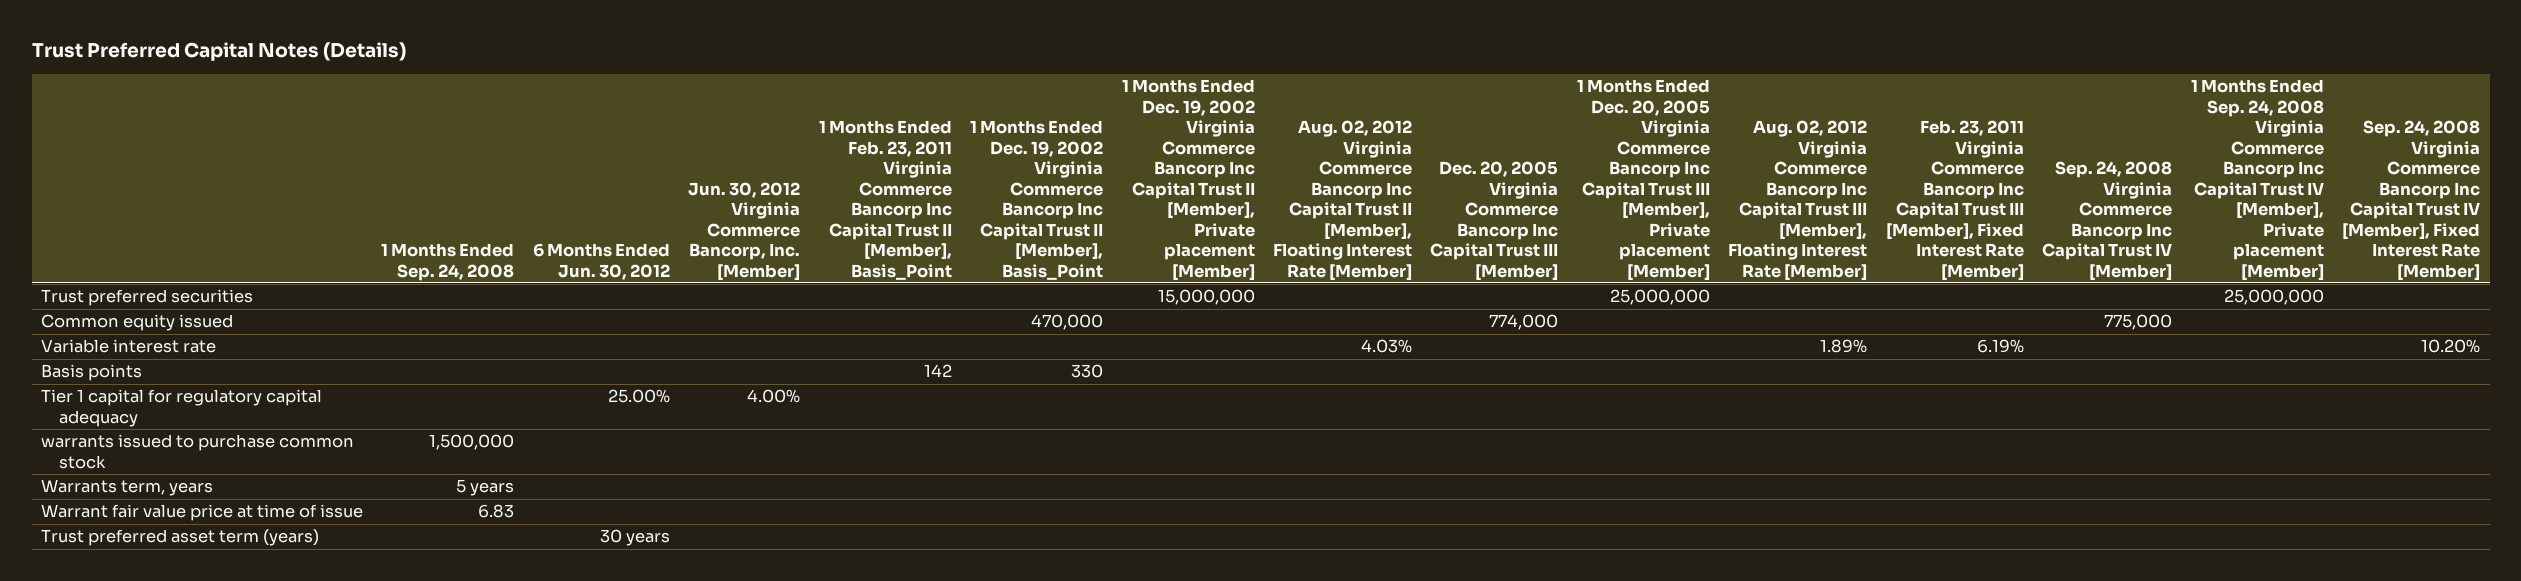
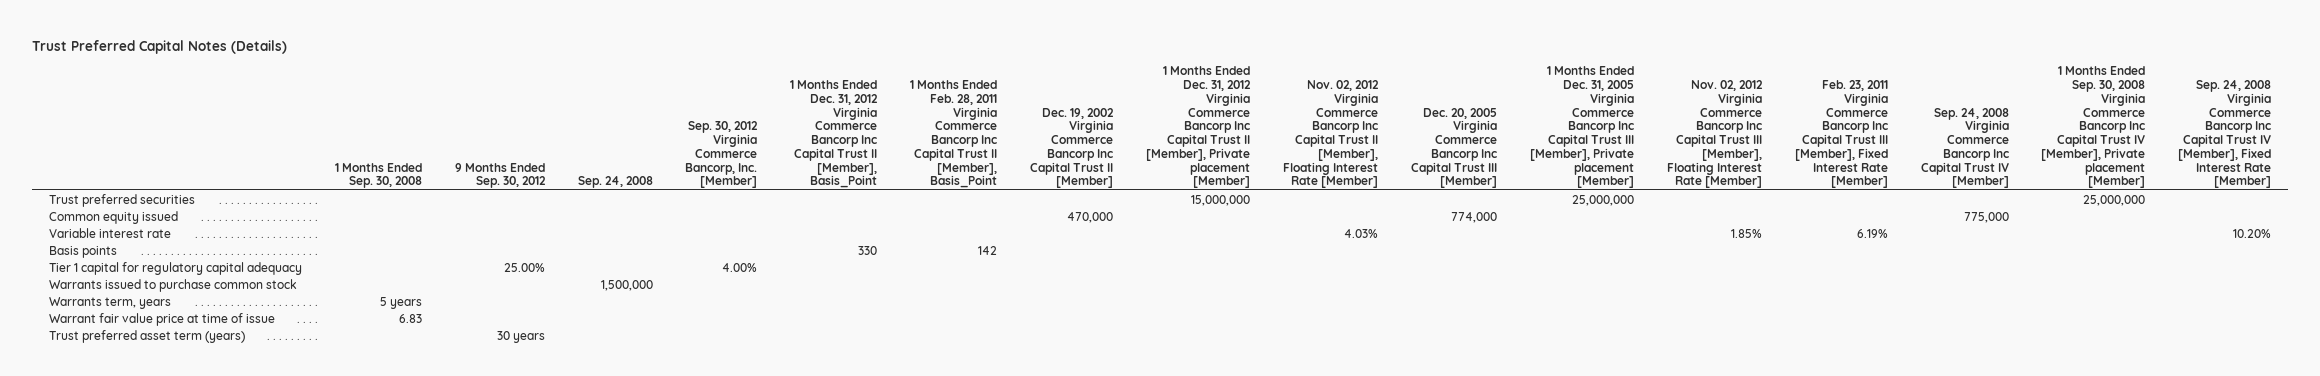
- | 1 Months Ended Sep. 24, 2008 | 6 Months Ended Jun. 30, 2012 | Jun. 30, 2012 Virginia Commerce Bancorp, Inc. [Member] | 1 Months Ended Feb. 23, 2011 Virginia Commerce Bancorp Inc Capital Trust II [Member], Basis_Point | 1 Months Ended Dec. 19, 2002 Virginia Commerce Bancorp Inc Capital Trust II [Member], Basis_Point | 1 Months Ended Dec. 19, 2002 Virginia Commerce Bancorp Inc Capital Trust II [Member], Private placement [Member] | Aug. 02, 2012 Virginia Commerce Bancorp Inc Capital Trust II [Member], Floating Interest Rate [Member] | Dec. 20, 2005 Virginia Commerce Bancorp Inc Capital Trust III [Member] | 1 Months Ended Dec. 20, 2005 Virginia Commerce Bancorp Inc Capital Trust III [Member], Private placement [Member] | Aug. 02, 2012 Virginia Commerce Bancorp Inc Capital Trust III [Member], Floating Interest Rate [Member] | Feb. 23, 2011 Virginia Commerce Bancorp Inc Capital Trust III [Member], Fixed Interest Rate [Member] | Sep. 24, 2008 Virginia Commerce Bancorp Inc Capital Trust IV [Member] | 1 Months Ended Sep. 24, 2008 Virginia Commerce Bancorp Inc Capital Trust IV [Member], Private placement [Member] | Sep. 24, 2008 Virginia Commerce Bancorp Inc Capital Trust IV [Member], Fixed Interest Rate [Member]
+ | 1 Months Ended Sep. 30, 2008 | 9 Months Ended Sep. 30, 2012 | Sep. 24, 2008 | Sep. 30, 2012 Virginia Commerce Bancorp, Inc. [Member] | 1 Months Ended Dec. 31, 2012 Virginia Commerce Bancorp Inc Capital Trust II [Member], Basis_Point | 1 Months Ended Feb. 28, 2011 Virginia Commerce Bancorp Inc Capital Trust II [Member], Basis_Point | Dec. 19, 2002 Virginia Commerce Bancorp Inc Capital Trust II [Member] | 1 Months Ended Dec. 31, 2012 Virginia Commerce Bancorp Inc Capital Trust II [Member], Private placement [Member] | Nov. 02, 2012 Virginia Commerce Bancorp Inc Capital Trust II [Member], Floating Interest Rate [Member] | Dec. 20, 2005 Virginia Commerce Bancorp Inc Capital Trust III [Member] | 1 Months Ended Dec. 31, 2005 Virginia Commerce Bancorp Inc Capital Trust III [Member], Private placement [Member] | Nov. 02, 2012 Virginia Commerce Bancorp Inc Capital Trust III [Member], Floating Interest Rate [Member] | Feb. 23, 2011 Virginia Commerce Bancorp Inc Capital Trust III [Member], Fixed Interest Rate [Member] | Sep. 24, 2008 Virginia Commerce Bancorp Inc Capital Trust IV [Member] | 1 Months Ended Sep. 30, 2008 Virginia Commerce Bancorp Inc Capital Trust IV [Member], Private placement [Member] | Sep. 24, 2008 Virginia Commerce Bancorp Inc Capital Trust IV [Member], Fixed Interest Rate [Member]
- warrants issued to purchase common stock | 1,500,000 | | | | | | | | | | | | |
+ Warrants issued to purchase common stock | | | 1,500,000 | | | | | | | | | | | | |

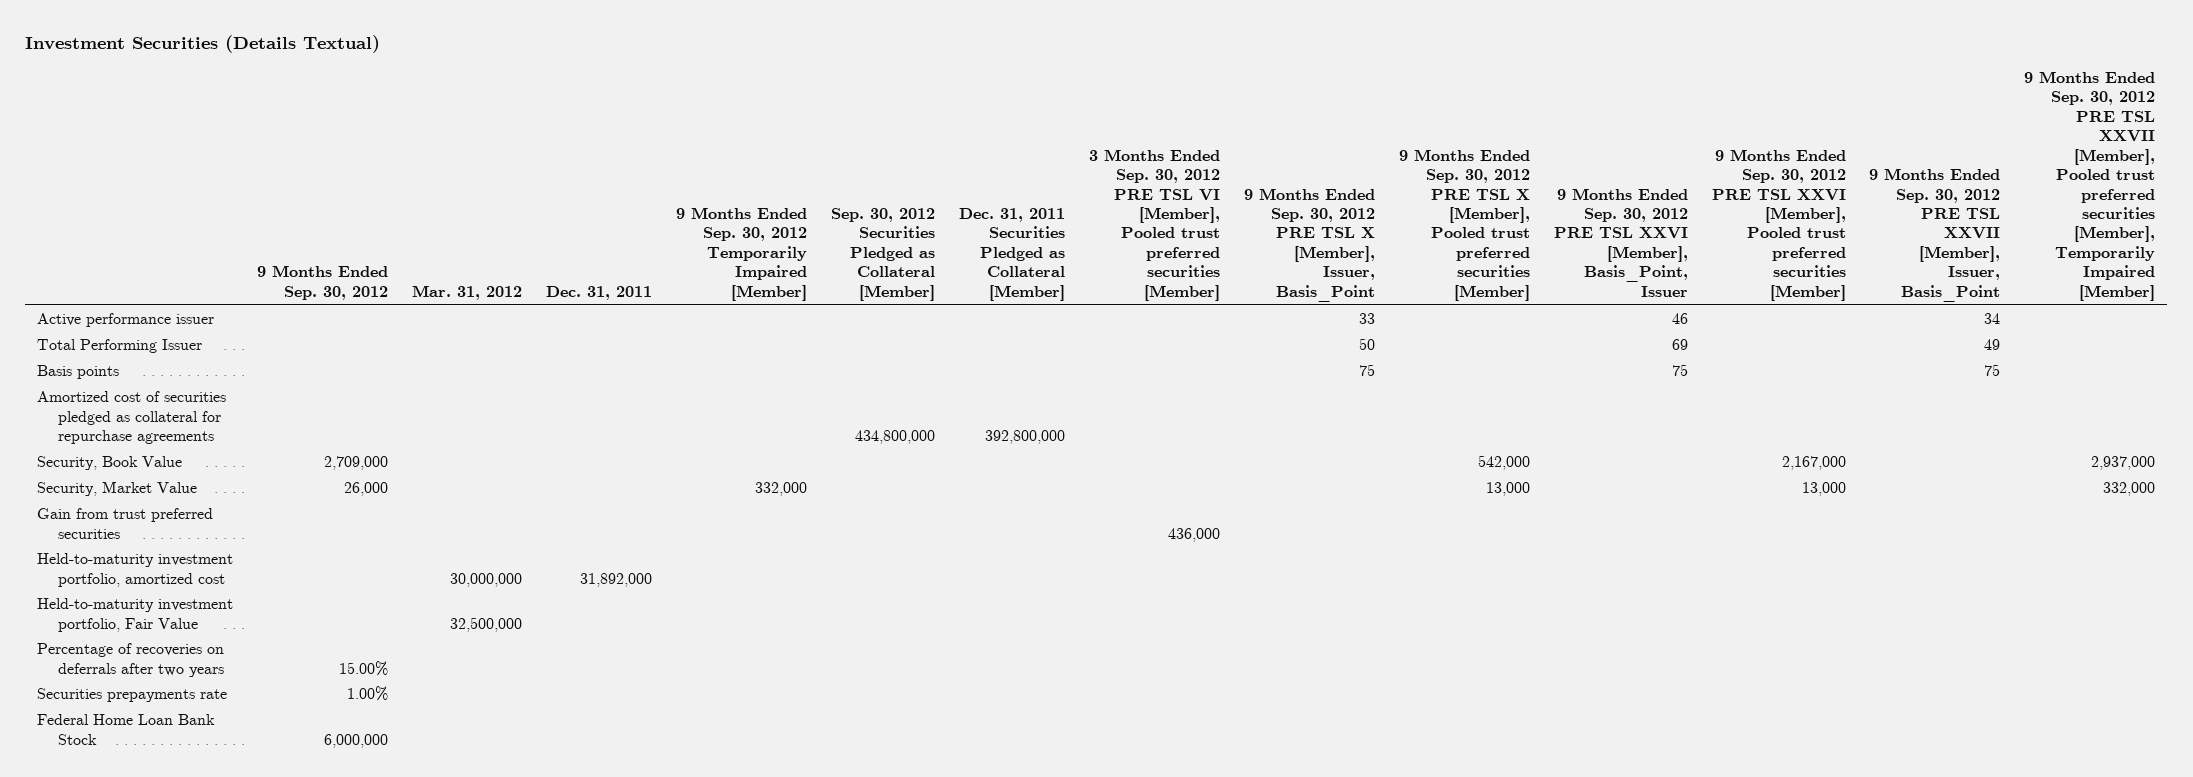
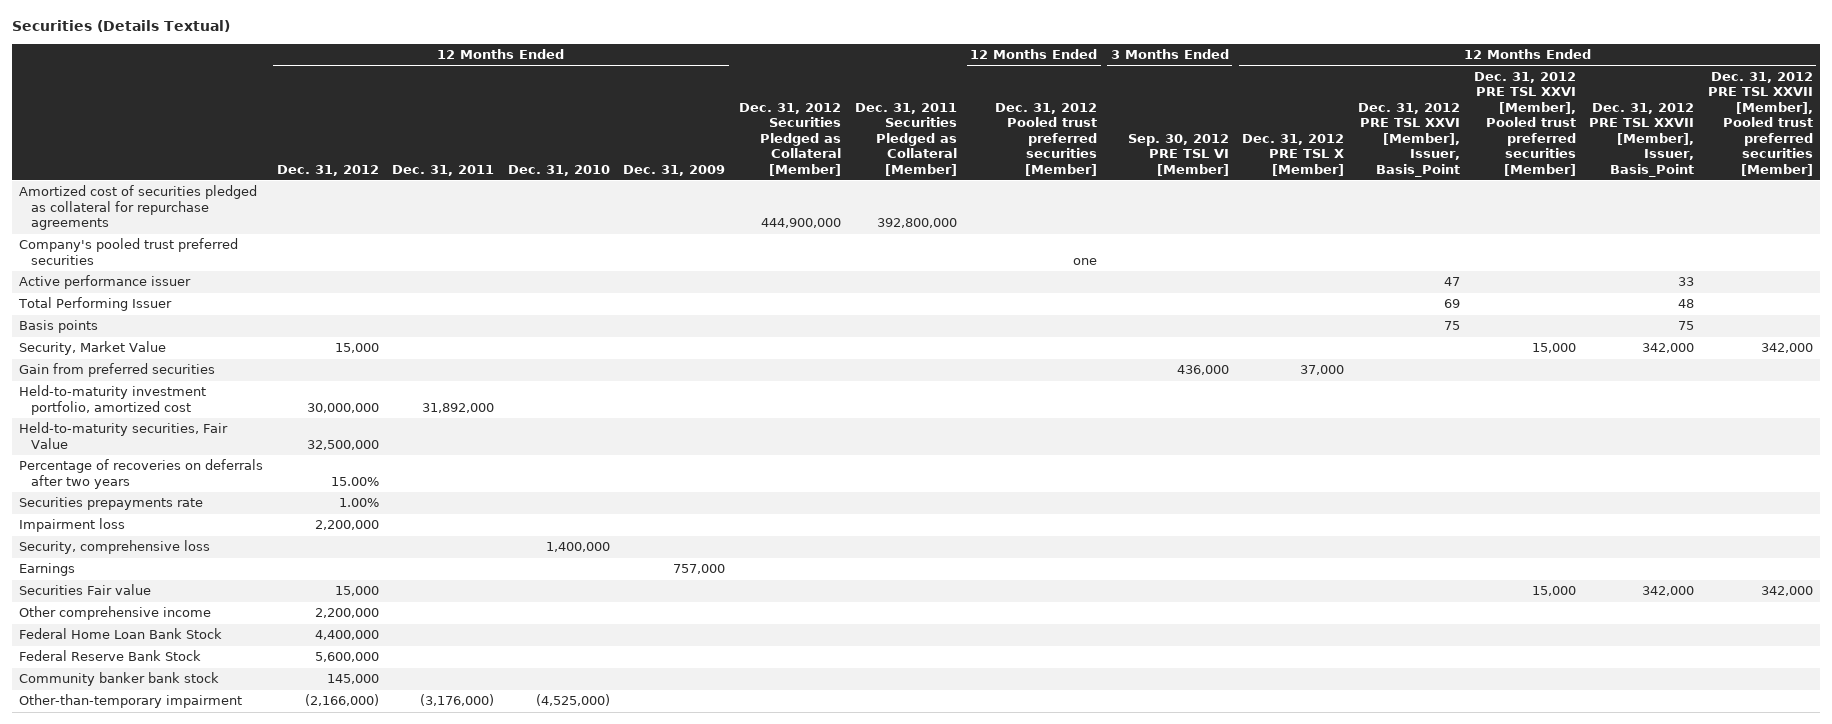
- Investment Securities (Details Textual)
+ Securities (Details Textual)
- | 9 Months Ended Sep. 30, 2012 | Mar. 31, 2012 | Dec. 31, 2011 | 9 Months Ended Sep. 30, 2012 Temporarily Impaired [Member] | Sep. 30, 2012 Securities Pledged as Collateral [Member] | Dec. 31, 2011 Securities Pledged as Collateral [Member] | 3 Months Ended Sep. 30, 2012 PRE TSL VI [Member], Pooled trust preferred securities [Member] | 9 Months Ended Sep. 30, 2012 PRE TSL X [Member], Issuer, Basis_Point | 9 Months Ended Sep. 30, 2012 PRE TSL X [Member], Pooled trust preferred securities [Member] | 9 Months Ended Sep. 30, 2012 PRE TSL XXVI [Member], Basis_Point, Issuer | 9 Months Ended Sep. 30, 2012 PRE TSL XXVI [Member], Pooled trust preferred securities [Member] | 9 Months Ended Sep. 30, 2012 PRE TSL XXVII [Member], Issuer, Basis_Point | 9 Months Ended Sep. 30, 2012 PRE TSL XXVII [Member], Pooled trust preferred securities [Member], Temporarily Impaired [Member]
+ | 12 Months Ended Dec. 31, 2012 | 12 Months Ended Dec. 31, 2011 | 12 Months Ended Dec. 31, 2010 | 12 Months Ended Dec. 31, 2009 | Dec. 31, 2012 Securities Pledged as Collateral [Member] | Dec. 31, 2011 Securities Pledged as Collateral [Member] | 12 Months Ended Dec. 31, 2012 Pooled trust preferred securities [Member] | 3 Months Ended Sep. 30, 2012 PRE TSL VI [Member] | 12 Months Ended Dec. 31, 2012 PRE TSL X [Member] | 12 Months Ended Dec. 31, 2012 PRE TSL XXVI [Member], Issuer, Basis_Point | 12 Months Ended Dec. 31, 2012 PRE TSL XXVI [Member], Pooled trust preferred securities [Member] | 12 Months Ended Dec. 31, 2012 PRE TSL XXVII [Member], Issuer, Basis_Point | 12 Months Ended Dec. 31, 2012 PRE TSL XXVII [Member], Pooled trust preferred securities [Member]
moved up: Amortized cost of securities pledged as collateral for repurchase agreements | | | | | 444,900,000 | 392,800,000 | | | | | | |
+ Company's pooled trust preferred securities | | | | | | | one | | | | | |
- Security, Book Value | 2,709,000 | | | | | | | | 542,000 | | 2,167,000 | | 2,937,000
- Gain from trust preferred securities | | | | | | | 436,000 | | | | | |
+ Gain from preferred securities | | | | | | | | 436,000 | 37,000 | | | |
- Held-to-maturity investment portfolio, Fair Value | | 32,500,000 | | | | | | | | | | |
+ Held-to-maturity securities, Fair Value | 32,500,000 | | | | | | | | | | | |
+ Impairment loss | 2,200,000 | | | | | | | | | | | |
+ Security, comprehensive loss | | | 1,400,000 | | | | | | | | | |
+ Earnings | | | | 757,000 | | | | | | | | |
+ Securities Fair value | 15,000 | | | | | | | | | | 15,000 | 342,000 | 342,000
+ Other comprehensive income | 2,200,000 | | | | | | | | | | | |
+ Federal Reserve Bank Stock | 5,600,000 | | | | | | | | | | | |
+ Community banker bank stock | 145,000 | | | | | | | | | | | |
+ Other-than-temporary impairment | (2,166,000) | (3,176,000) | (4,525,000) | | | | | | | | | |

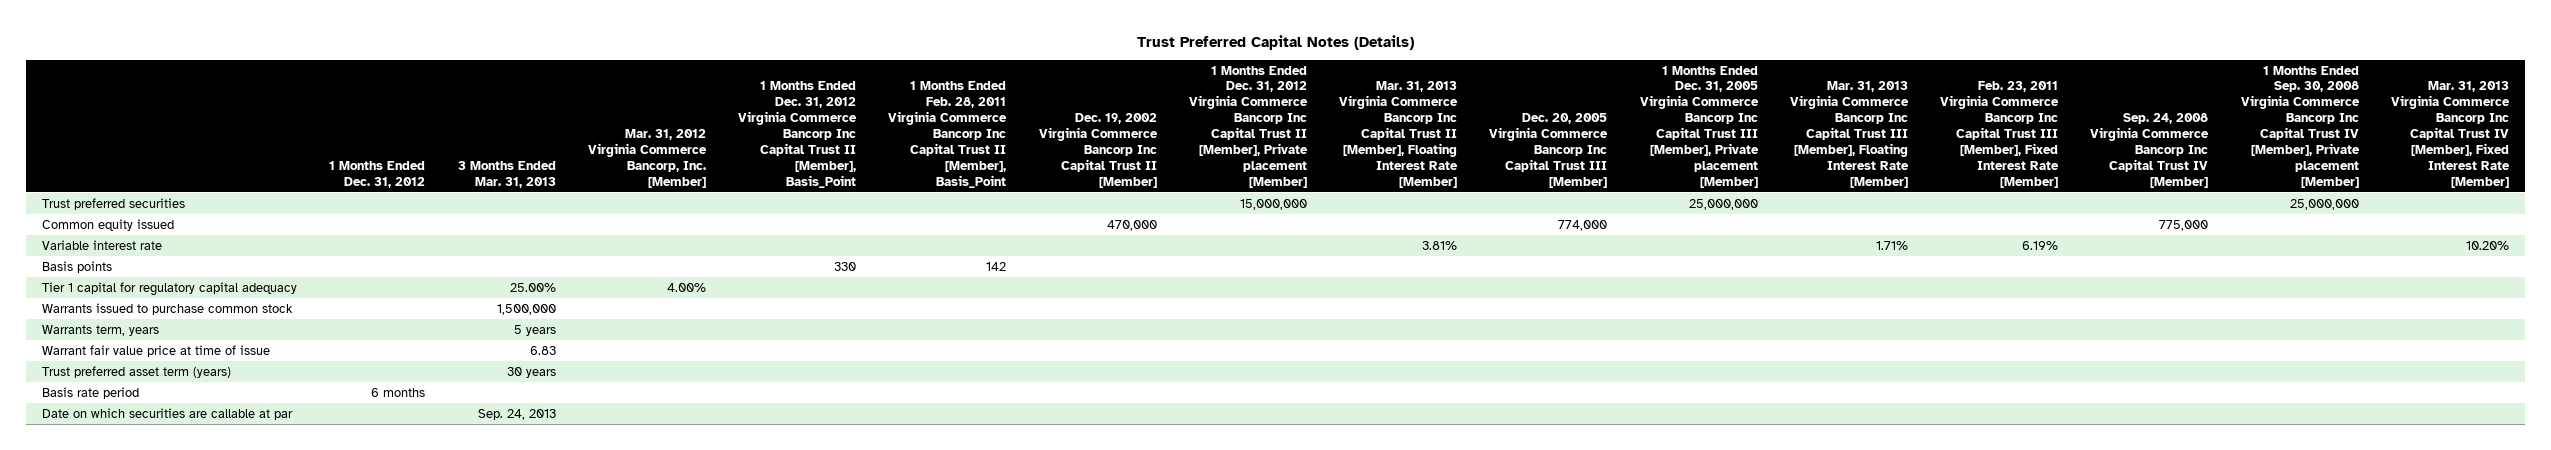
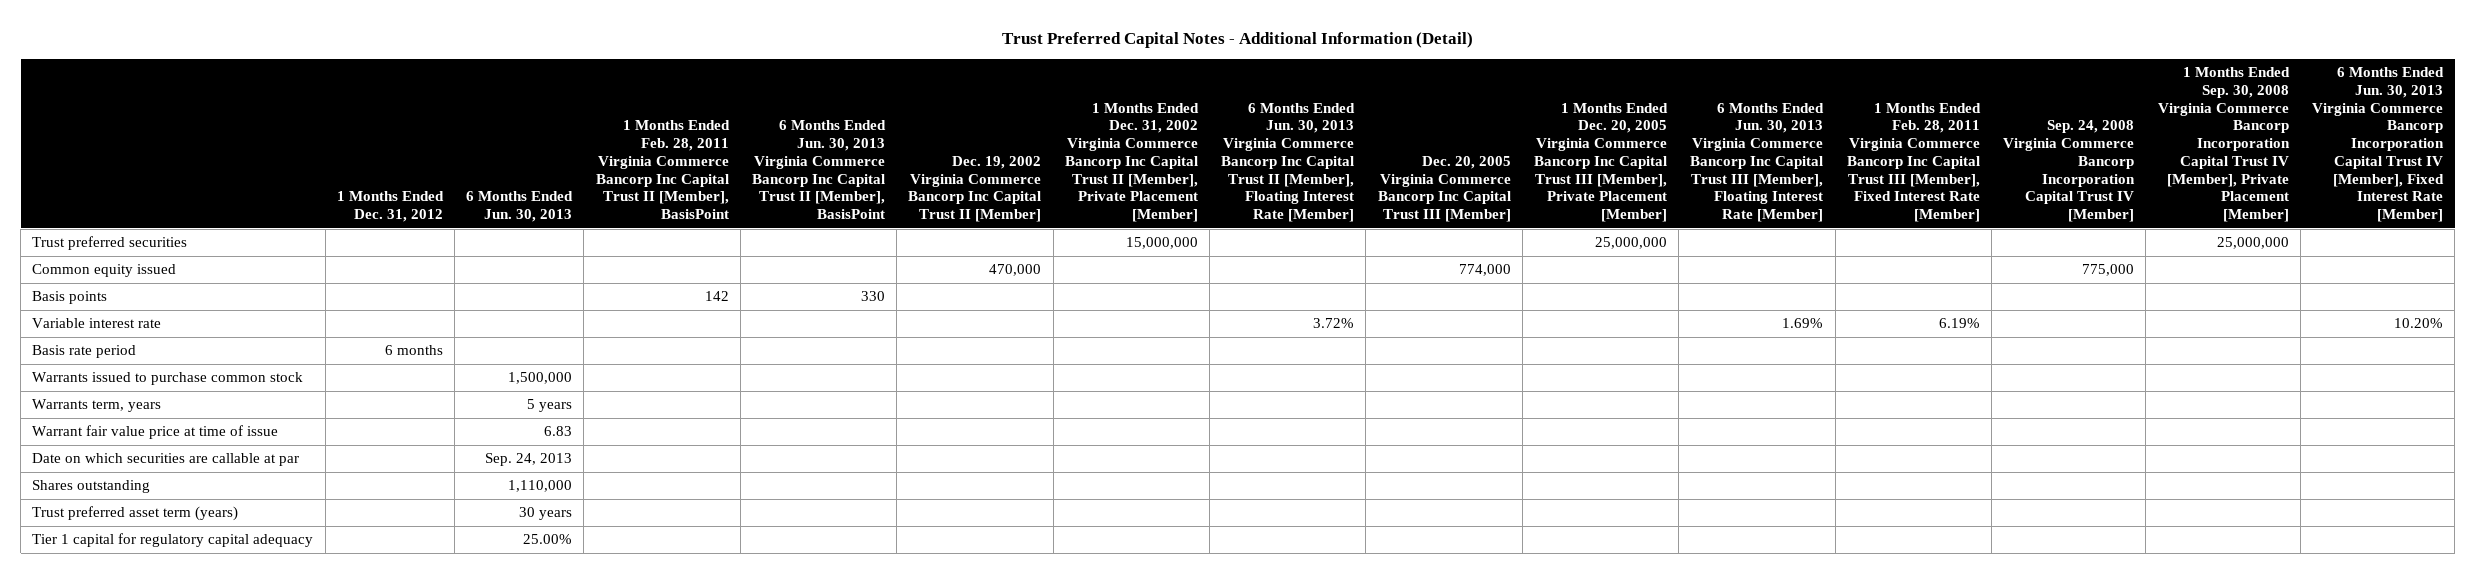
- Trust Preferred Capital Notes (Details)
+ Trust Preferred Capital Notes - Additional Information (Detail)
- | 1 Months Ended Dec. 31, 2012 | 3 Months Ended Mar. 31, 2013 | Mar. 31, 2012 Virginia Commerce Bancorp, Inc. [Member] | 1 Months Ended Dec. 31, 2012 Virginia Commerce Bancorp Inc Capital Trust II [Member], Basis_Point | 1 Months Ended Feb. 28, 2011 Virginia Commerce Bancorp Inc Capital Trust II [Member], Basis_Point | Dec. 19, 2002 Virginia Commerce Bancorp Inc Capital Trust II [Member] | 1 Months Ended Dec. 31, 2012 Virginia Commerce Bancorp Inc Capital Trust II [Member], Private placement [Member] | Mar. 31, 2013 Virginia Commerce Bancorp Inc Capital Trust II [Member], Floating Interest Rate [Member] | Dec. 20, 2005 Virginia Commerce Bancorp Inc Capital Trust III [Member] | 1 Months Ended Dec. 31, 2005 Virginia Commerce Bancorp Inc Capital Trust III [Member], Private placement [Member] | Mar. 31, 2013 Virginia Commerce Bancorp Inc Capital Trust III [Member], Floating Interest Rate [Member] | Feb. 23, 2011 Virginia Commerce Bancorp Inc Capital Trust III [Member], Fixed Interest Rate [Member] | Sep. 24, 2008 Virginia Commerce Bancorp Inc Capital Trust IV [Member] | 1 Months Ended Sep. 30, 2008 Virginia Commerce Bancorp Inc Capital Trust IV [Member], Private placement [Member] | Mar. 31, 2013 Virginia Commerce Bancorp Inc Capital Trust IV [Member], Fixed Interest Rate [Member]
+ | 1 Months Ended Dec. 31, 2012 | 6 Months Ended Jun. 30, 2013 | 1 Months Ended Feb. 28, 2011 Virginia Commerce Bancorp Inc Capital Trust II [Member], BasisPoint | 6 Months Ended Jun. 30, 2013 Virginia Commerce Bancorp Inc Capital Trust II [Member], BasisPoint | Dec. 19, 2002 Virginia Commerce Bancorp Inc Capital Trust II [Member] | 1 Months Ended Dec. 31, 2002 Virginia Commerce Bancorp Inc Capital Trust II [Member], Private Placement [Member] | 6 Months Ended Jun. 30, 2013 Virginia Commerce Bancorp Inc Capital Trust II [Member], Floating Interest Rate [Member] | Dec. 20, 2005 Virginia Commerce Bancorp Inc Capital Trust III [Member] | 1 Months Ended Dec. 20, 2005 Virginia Commerce Bancorp Inc Capital Trust III [Member], Private Placement [Member] | 6 Months Ended Jun. 30, 2013 Virginia Commerce Bancorp Inc Capital Trust III [Member], Floating Interest Rate [Member] | 1 Months Ended Feb. 28, 2011 Virginia Commerce Bancorp Inc Capital Trust III [Member], Fixed Interest Rate [Member] | Sep. 24, 2008 Virginia Commerce Bancorp Incorporation Capital Trust IV [Member] | 1 Months Ended Sep. 30, 2008 Virginia Commerce Bancorp Incorporation Capital Trust IV [Member], Private Placement [Member] | 6 Months Ended Jun. 30, 2013 Virginia Commerce Bancorp Incorporation Capital Trust IV [Member], Fixed Interest Rate [Member]
moved down: Variable interest rate | | | | | | | 3.72% | | | 1.69% | 6.19% | | | 10.20%
moved up: Basis rate period | 6 months | | | | | | | | | | | | |
+ Shares outstanding | | 1,110,000 | | | | | | | | | | | |
moved down: Trust preferred asset term (years) | | 30 years | | | | | | | | | | | |
moved down: Tier 1 capital for regulatory capital adequacy | | 25.00% | | | | | | | | | | | |

